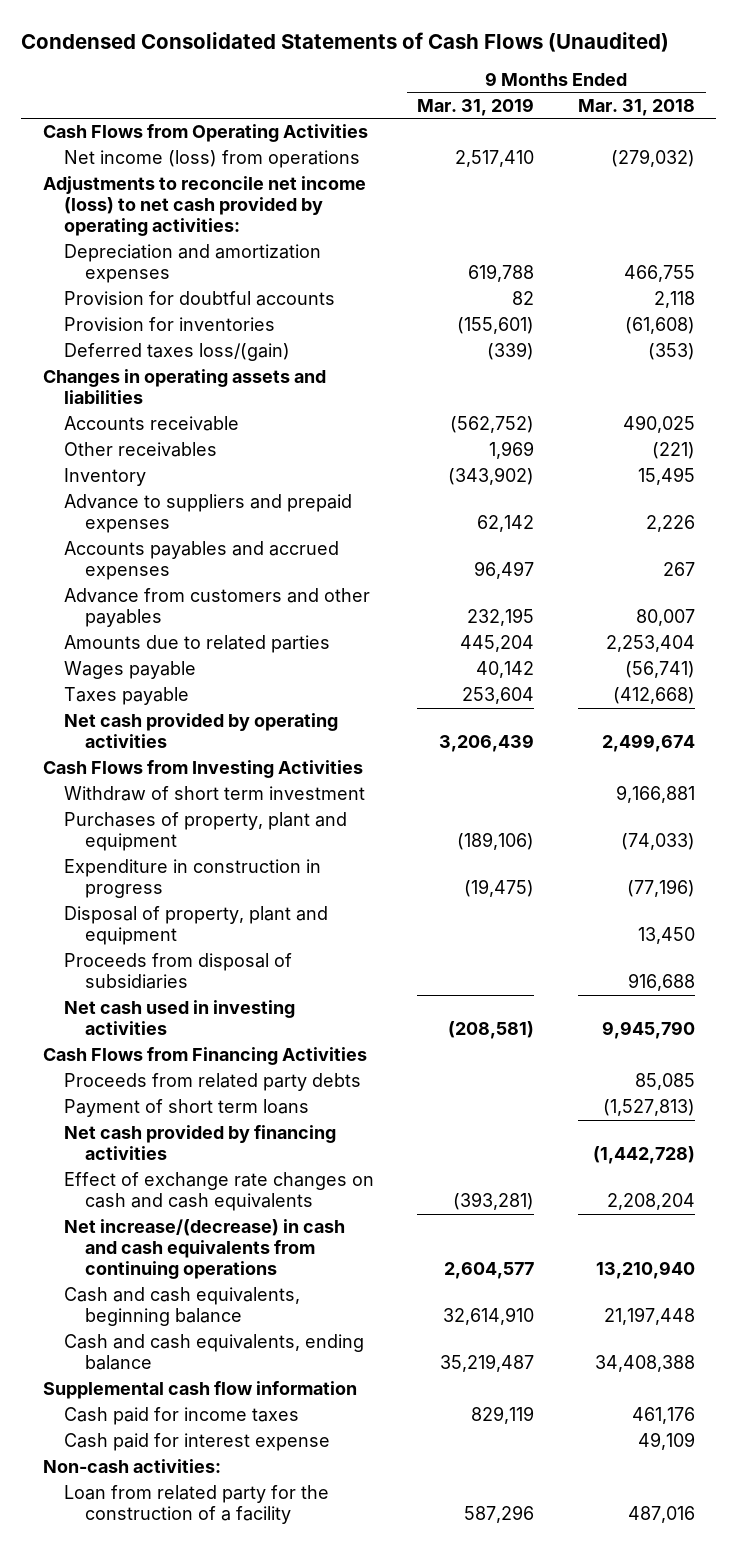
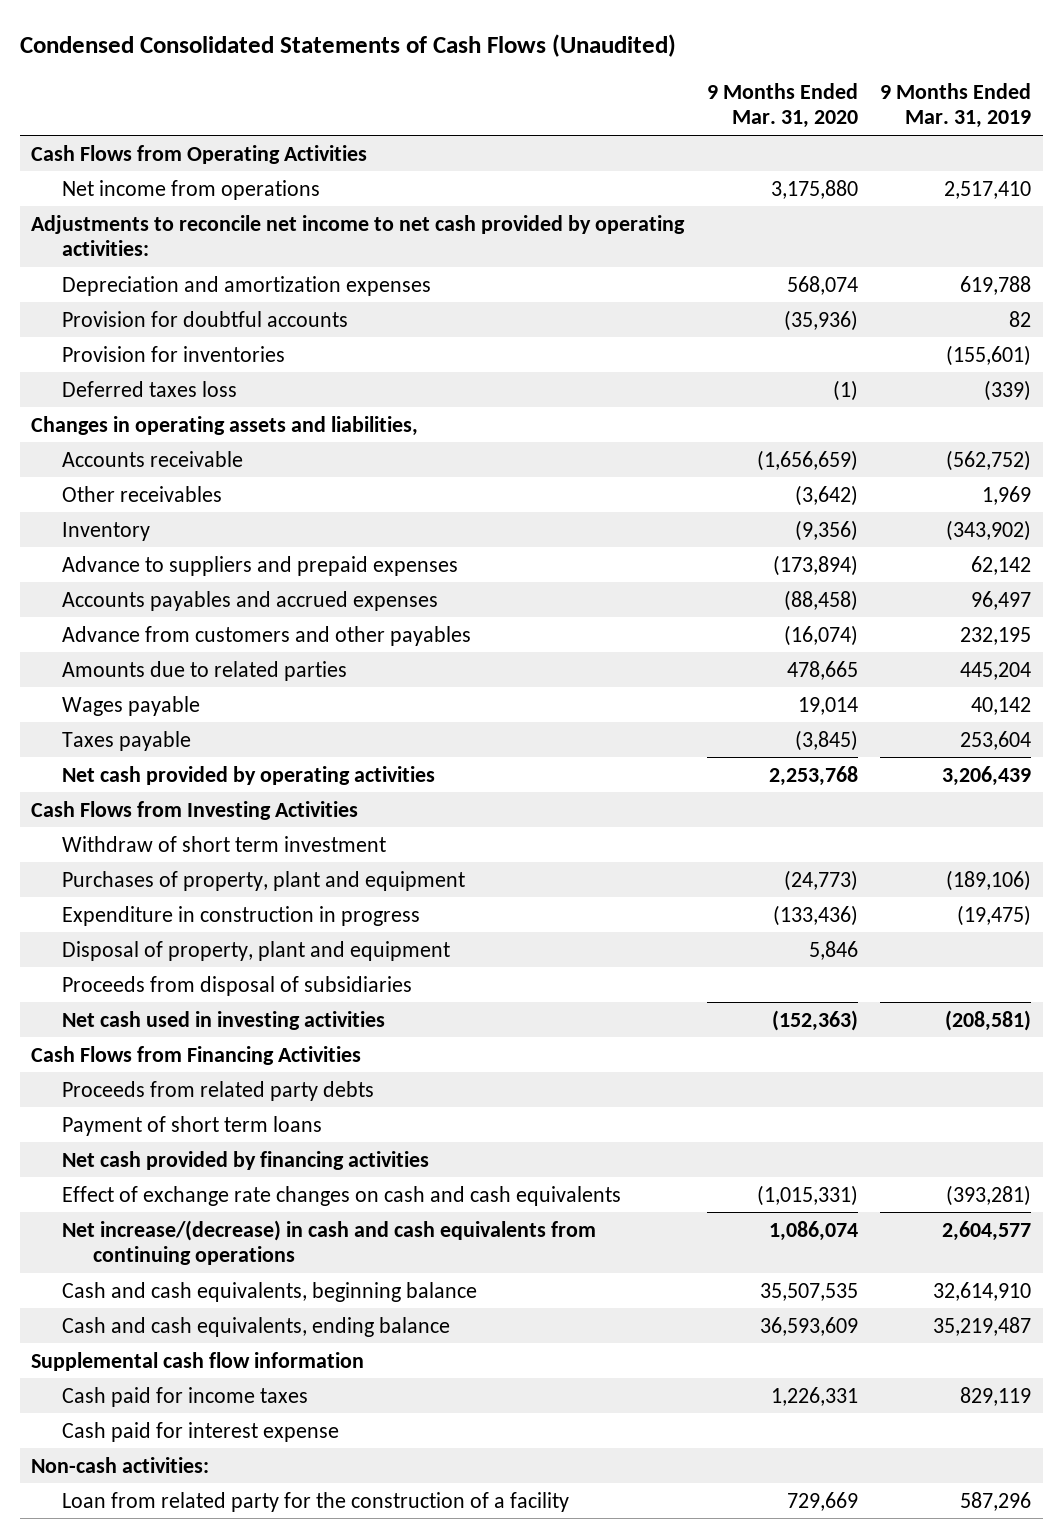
- | 9 Months Ended Mar. 31, 2019 | 9 Months Ended Mar. 31, 2018
+ | 9 Months Ended Mar. 31, 2020 | 9 Months Ended Mar. 31, 2019
- Net income (loss) from operations | 2,517,410 | (279,032)
- Adjustments to reconcile net income (loss) to net cash provided by operating activities:
+ Net income from operations | 3,175,880 | 2,517,410
+ Adjustments to reconcile net income to net cash provided by operating activities:
- Deferred taxes loss/(gain) | (339) | (353)
- Changes in operating assets and liabilities
+ Deferred taxes loss | (1) | (339)
+ Changes in operating assets and liabilities,

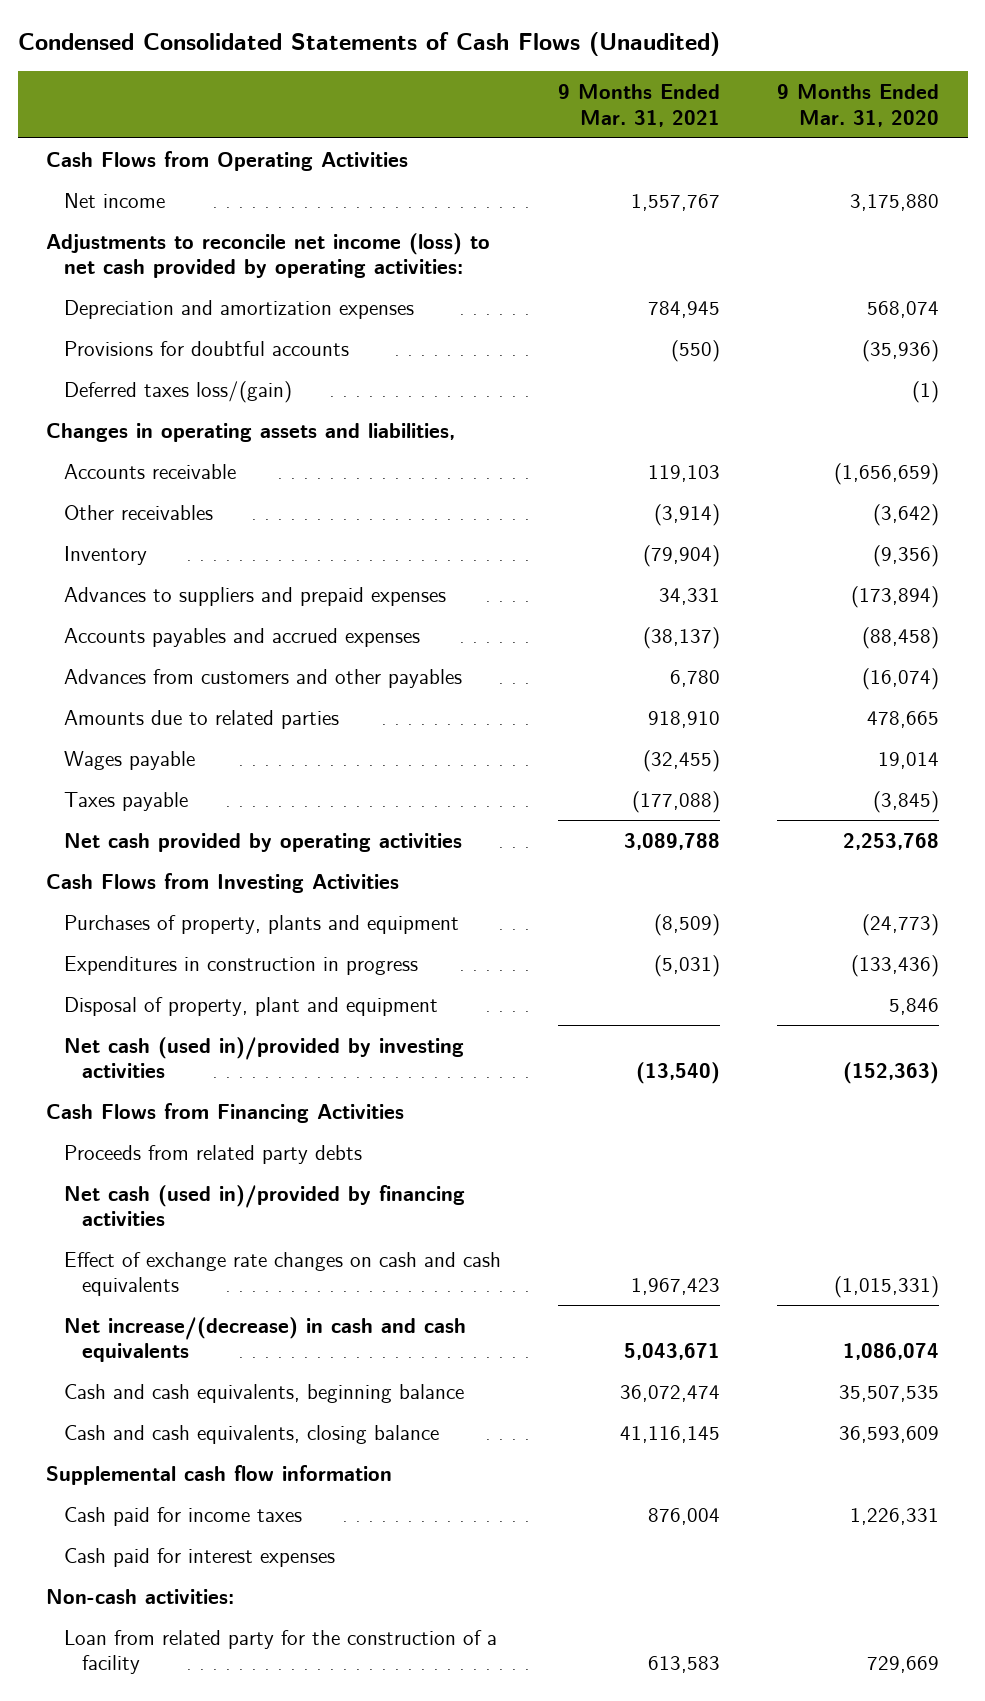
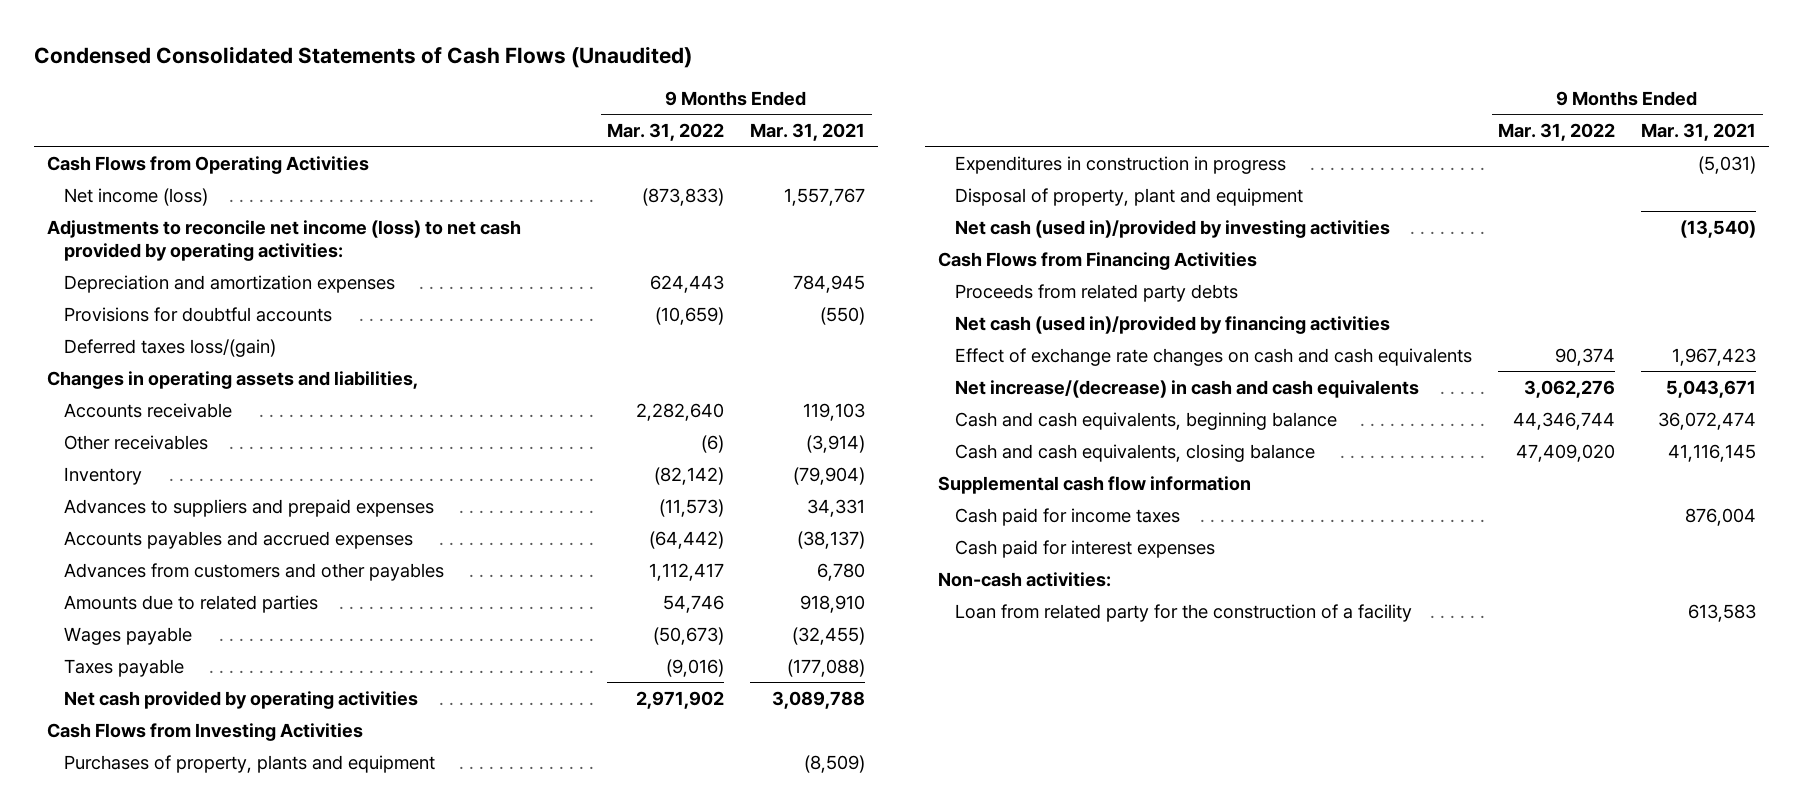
- | 9 Months Ended Mar. 31, 2021 | 9 Months Ended Mar. 31, 2020
+ | 9 Months Ended Mar. 31, 2022 | 9 Months Ended Mar. 31, 2021
- Net income | 1,557,767 | 3,175,880
+ Net income (loss) | (873,833) | 1,557,767

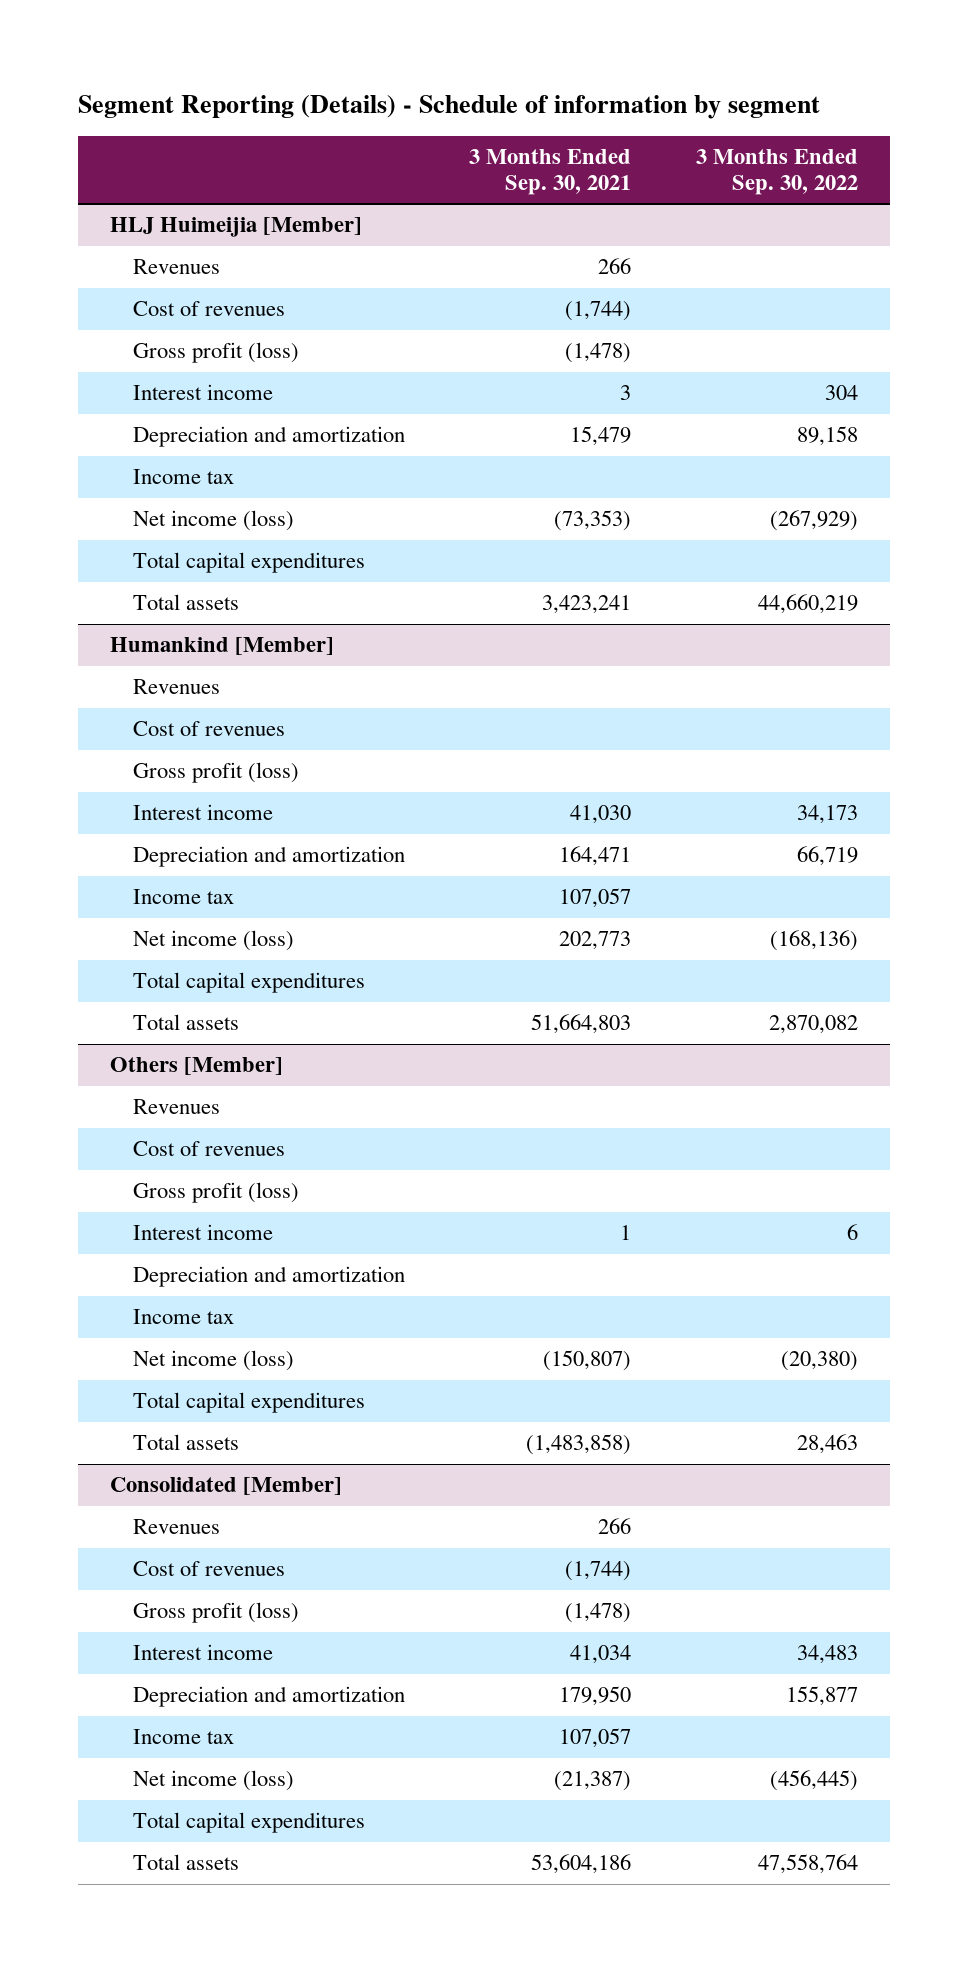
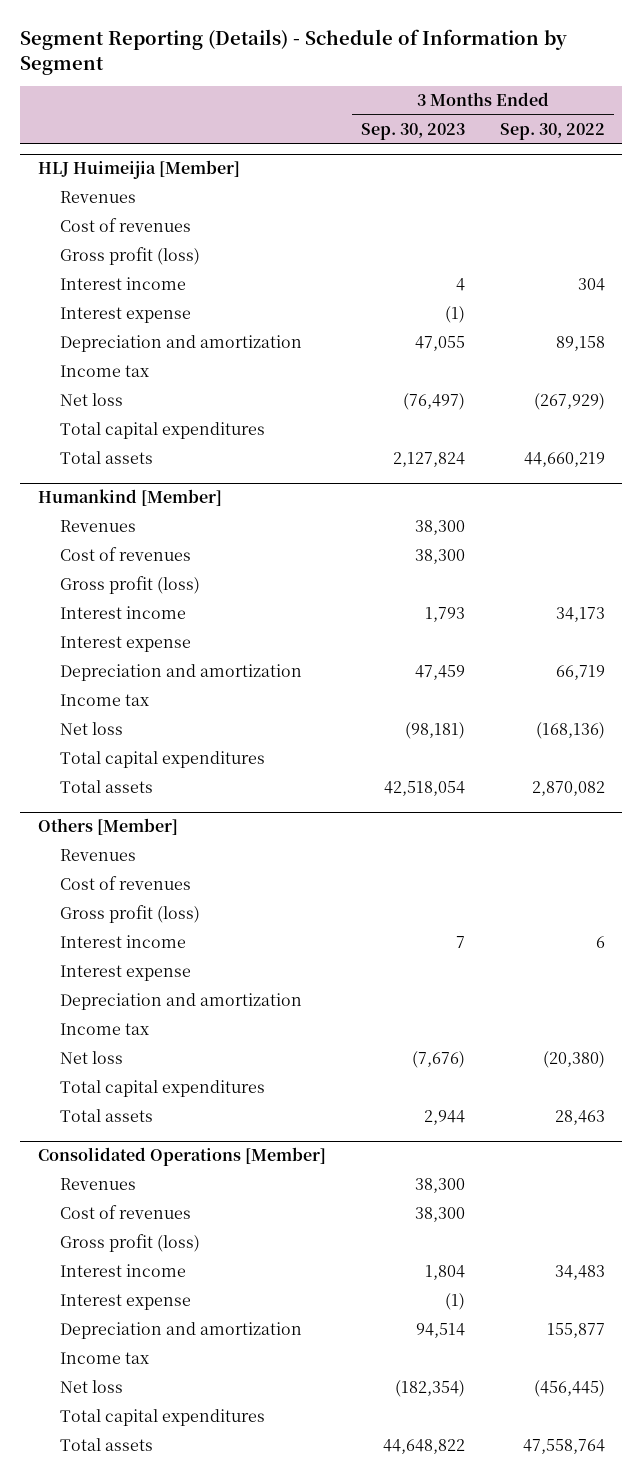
- Segment Reporting (Details) - Schedule of information by segment
+ Segment Reporting (Details) - Schedule of Information by Segment
- | 3 Months Ended Sep. 30, 2021 | 3 Months Ended Sep. 30, 2022
+ | 3 Months Ended Sep. 30, 2023 | 3 Months Ended Sep. 30, 2022
@ HLJ Huimeijia [Member]
+ Interest expense | (1) |
- Net income (loss) | (73,353) | (267,929)
+ Net loss | (76,497) | (267,929)
@ Humankind [Member]
+ Interest expense
- Net income (loss) | 202,773 | (168,136)
+ Net loss | (98,181) | (168,136)
@ Others [Member]
+ Interest expense
- Net income (loss) | (150,807) | (20,380)
+ Net loss | (7,676) | (20,380)
- Consolidated [Member]
+ Consolidated Operations [Member]
+ Interest expense | (1) |
- Net income (loss) | (21,387) | (456,445)
+ Net loss | (182,354) | (456,445)

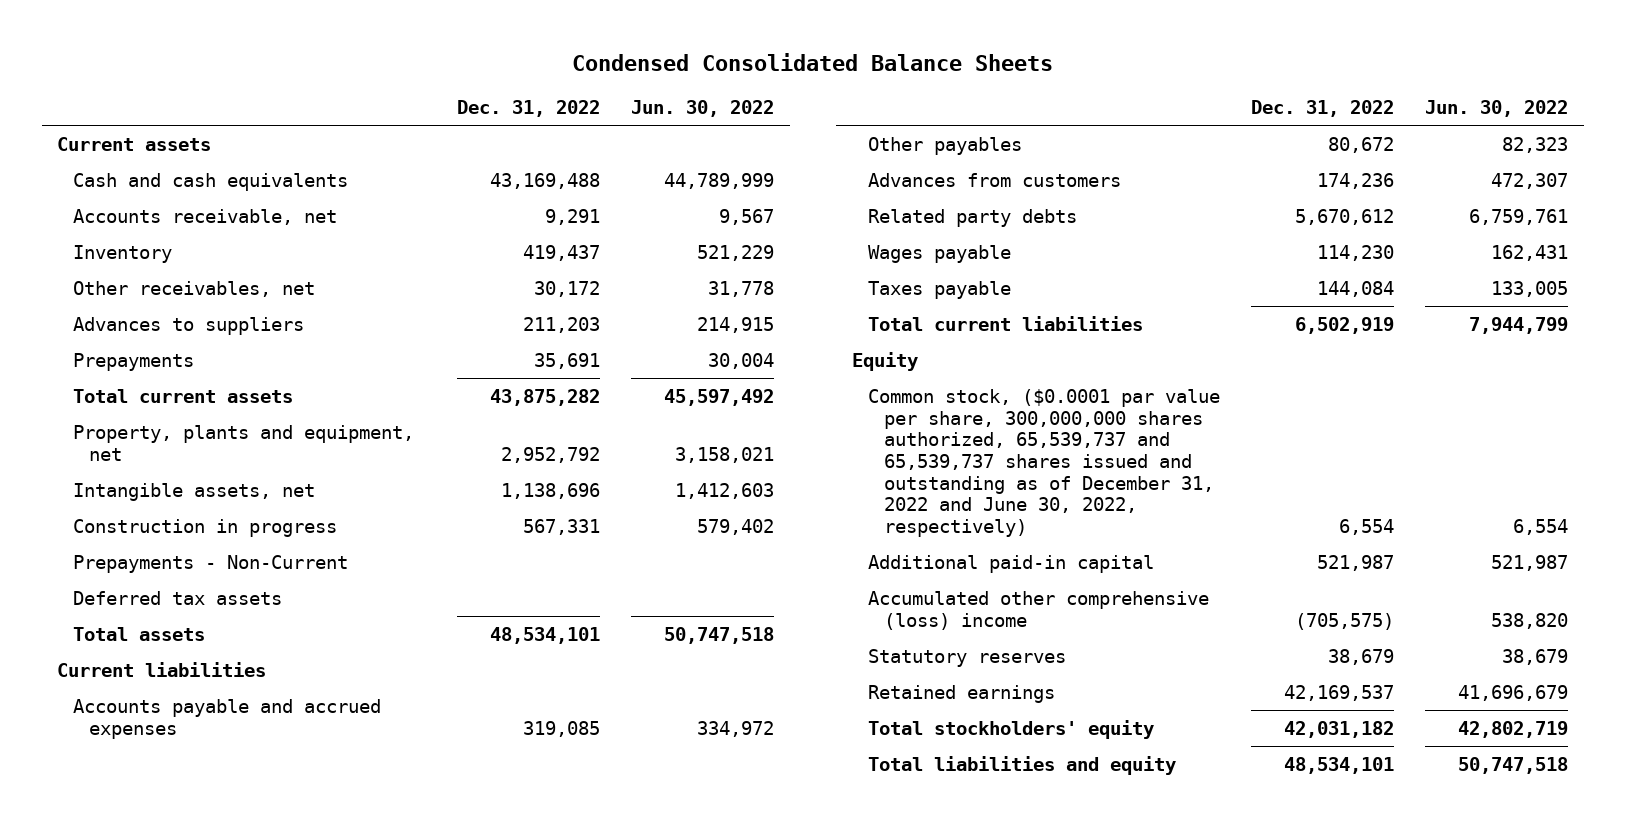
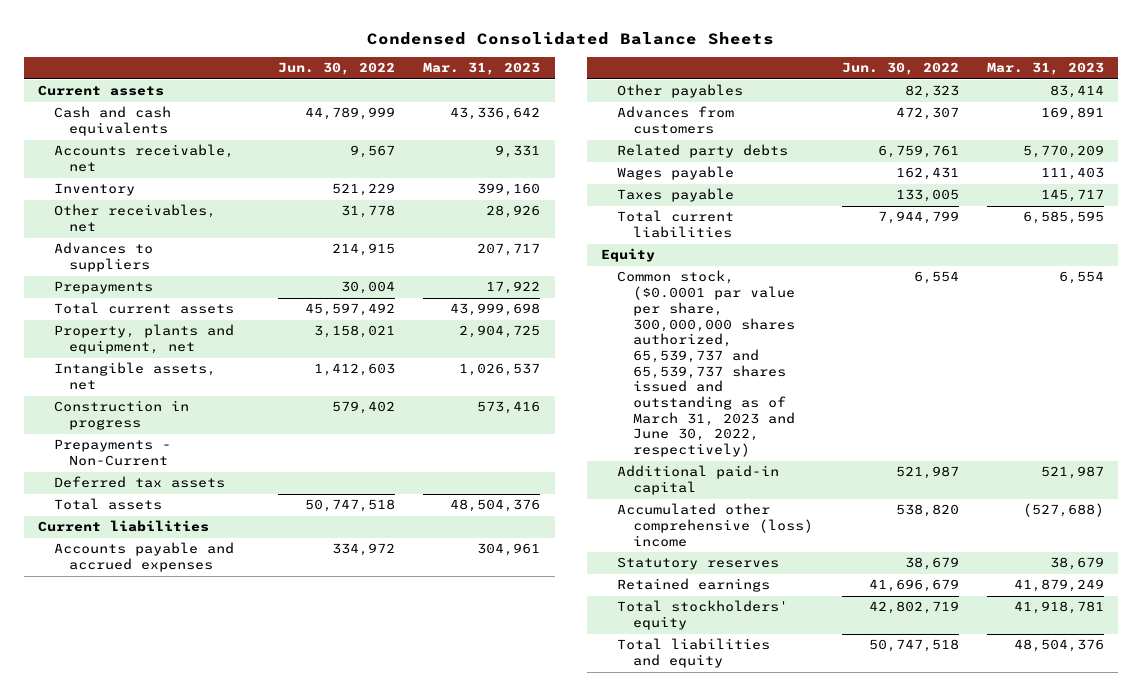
- | Dec. 31, 2022 | Jun. 30, 2022
+ | Jun. 30, 2022 | Mar. 31, 2023
- Common stock, ($0.0001 par value per share, 300,000,000 shares authorized, 65,539,737 and 65,539,737 shares issued and outstanding as of December 31, 2022 and June 30, 2022, respectively) | 6,554 | 6,554
+ Common stock, ($0.0001 par value per share, 300,000,000 shares authorized, 65,539,737 and 65,539,737 shares issued and outstanding as of March 31, 2023 and June 30, 2022, respectively) | 6,554 | 6,554

